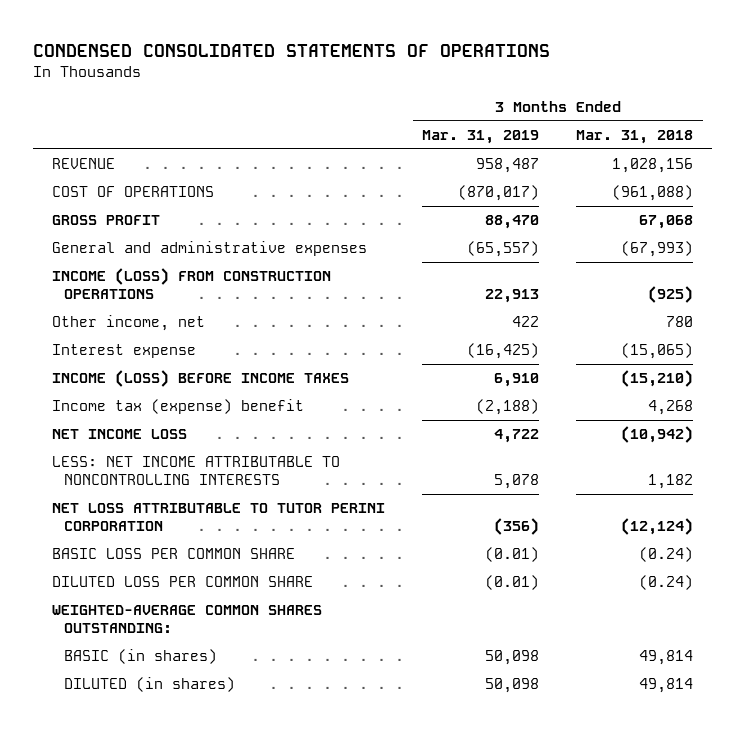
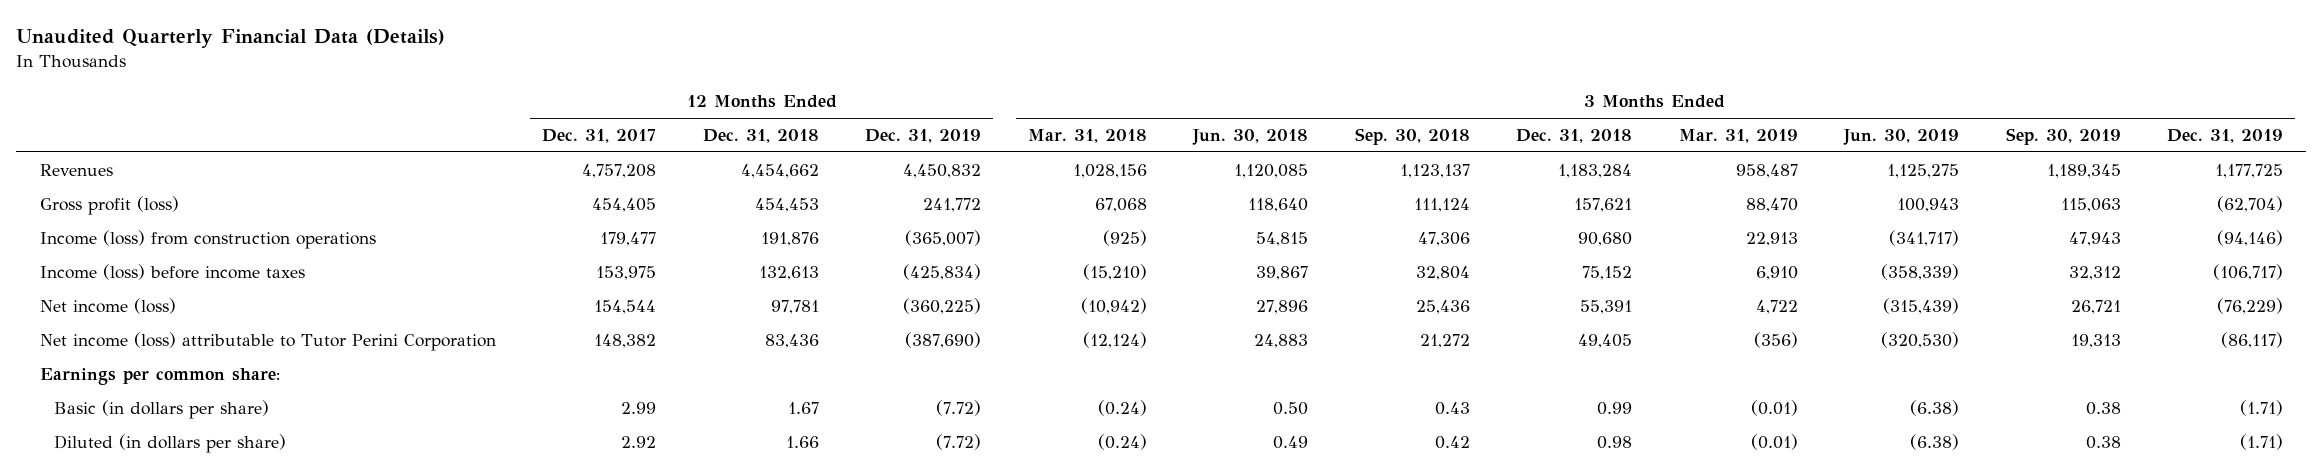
- CONDENSED CONSOLIDATED STATEMENTS OF OPERATIONS
+ Unaudited Quarterly Financial Data (Details)
- | 3 Months Ended Mar. 31, 2019 | 3 Months Ended Mar. 31, 2018
+ | 12 Months Ended Dec. 31, 2017 | 12 Months Ended Dec. 31, 2018 | 12 Months Ended Dec. 31, 2019 | 3 Months Ended Mar. 31, 2018 | 3 Months Ended Jun. 30, 2018 | 3 Months Ended Sep. 30, 2018 | 3 Months Ended Dec. 31, 2018 | 3 Months Ended Mar. 31, 2019 | 3 Months Ended Jun. 30, 2019 | 3 Months Ended Sep. 30, 2019 | 3 Months Ended Dec. 31, 2019
- REVENUE | 958,487 | 1,028,156
- COST OF OPERATIONS | (870,017) | (961,088)
- GROSS PROFIT | 88,470 | 67,068
- General and administrative expenses | (65,557) | (67,993)
- INCOME (LOSS) FROM CONSTRUCTION OPERATIONS | 22,913 | (925)
- Other income, net | 422 | 780
- Interest expense | (16,425) | (15,065)
- INCOME (LOSS) BEFORE INCOME TAXES | 6,910 | (15,210)
- Income tax (expense) benefit | (2,188) | 4,268
- NET INCOME LOSS | 4,722 | (10,942)
- LESS: NET INCOME ATTRIBUTABLE TO NONCONTROLLING INTERESTS | 5,078 | 1,182
- NET LOSS ATTRIBUTABLE TO TUTOR PERINI CORPORATION | (356) | (12,124)
- BASIC LOSS PER COMMON SHARE | (0.01) | (0.24)
- DILUTED LOSS PER COMMON SHARE | (0.01) | (0.24)
- WEIGHTED-AVERAGE COMMON SHARES OUTSTANDING:
- BASIC (in shares) | 50,098 | 49,814
- DILUTED (in shares) | 50,098 | 49,814
+ Revenues | 4,757,208 | 4,454,662 | 4,450,832 | 1,028,156 | 1,120,085 | 1,123,137 | 1,183,284 | 958,487 | 1,125,275 | 1,189,345 | 1,177,725
+ Gross profit (loss) | 454,405 | 454,453 | 241,772 | 67,068 | 118,640 | 111,124 | 157,621 | 88,470 | 100,943 | 115,063 | (62,704)
+ Income (loss) from construction operations | 179,477 | 191,876 | (365,007) | (925) | 54,815 | 47,306 | 90,680 | 22,913 | (341,717) | 47,943 | (94,146)
+ Income (loss) before income taxes | 153,975 | 132,613 | (425,834) | (15,210) | 39,867 | 32,804 | 75,152 | 6,910 | (358,339) | 32,312 | (106,717)
+ Net income (loss) | 154,544 | 97,781 | (360,225) | (10,942) | 27,896 | 25,436 | 55,391 | 4,722 | (315,439) | 26,721 | (76,229)
+ Net income (loss) attributable to Tutor Perini Corporation | 148,382 | 83,436 | (387,690) | (12,124) | 24,883 | 21,272 | 49,405 | (356) | (320,530) | 19,313 | (86,117)
+ Earnings per common share:
+ Basic (in dollars per share) | 2.99 | 1.67 | (7.72) | (0.24) | 0.50 | 0.43 | 0.99 | (0.01) | (6.38) | 0.38 | (1.71)
+ Diluted (in dollars per share) | 2.92 | 1.66 | (7.72) | (0.24) | 0.49 | 0.42 | 0.98 | (0.01) | (6.38) | 0.38 | (1.71)

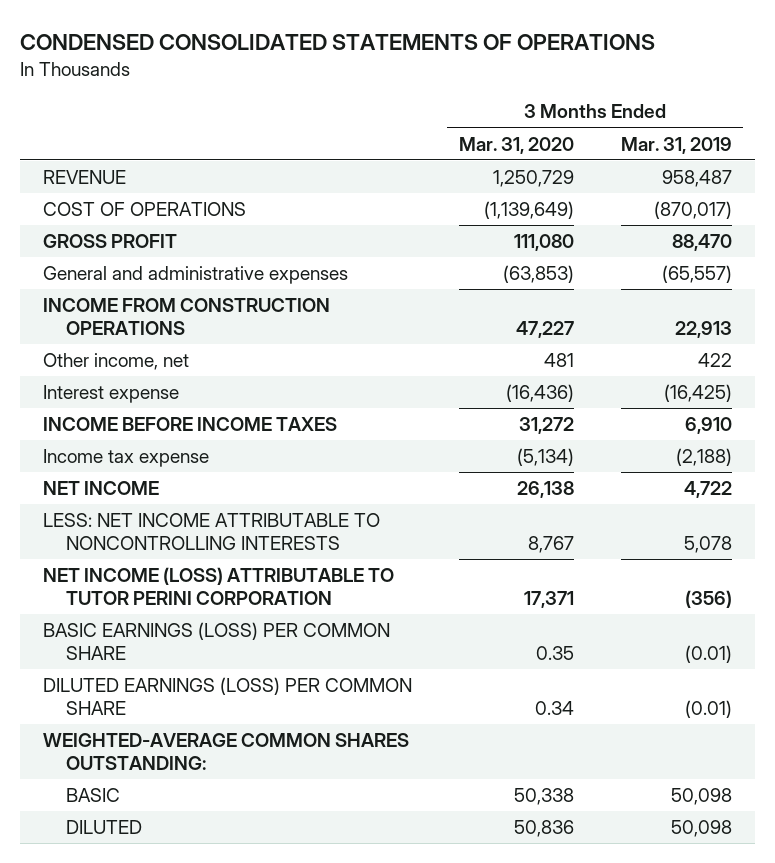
- Unaudited Quarterly Financial Data (Details)
+ CONDENSED CONSOLIDATED STATEMENTS OF OPERATIONS
- | 12 Months Ended Dec. 31, 2017 | 12 Months Ended Dec. 31, 2018 | 12 Months Ended Dec. 31, 2019 | 3 Months Ended Mar. 31, 2018 | 3 Months Ended Jun. 30, 2018 | 3 Months Ended Sep. 30, 2018 | 3 Months Ended Dec. 31, 2018 | 3 Months Ended Mar. 31, 2019 | 3 Months Ended Jun. 30, 2019 | 3 Months Ended Sep. 30, 2019 | 3 Months Ended Dec. 31, 2019
+ | 3 Months Ended Mar. 31, 2020 | 3 Months Ended Mar. 31, 2019
- Revenues | 4,757,208 | 4,454,662 | 4,450,832 | 1,028,156 | 1,120,085 | 1,123,137 | 1,183,284 | 958,487 | 1,125,275 | 1,189,345 | 1,177,725
- Gross profit (loss) | 454,405 | 454,453 | 241,772 | 67,068 | 118,640 | 111,124 | 157,621 | 88,470 | 100,943 | 115,063 | (62,704)
- Income (loss) from construction operations | 179,477 | 191,876 | (365,007) | (925) | 54,815 | 47,306 | 90,680 | 22,913 | (341,717) | 47,943 | (94,146)
- Income (loss) before income taxes | 153,975 | 132,613 | (425,834) | (15,210) | 39,867 | 32,804 | 75,152 | 6,910 | (358,339) | 32,312 | (106,717)
- Net income (loss) | 154,544 | 97,781 | (360,225) | (10,942) | 27,896 | 25,436 | 55,391 | 4,722 | (315,439) | 26,721 | (76,229)
- Net income (loss) attributable to Tutor Perini Corporation | 148,382 | 83,436 | (387,690) | (12,124) | 24,883 | 21,272 | 49,405 | (356) | (320,530) | 19,313 | (86,117)
- Earnings per common share:
- Basic (in dollars per share) | 2.99 | 1.67 | (7.72) | (0.24) | 0.50 | 0.43 | 0.99 | (0.01) | (6.38) | 0.38 | (1.71)
- Diluted (in dollars per share) | 2.92 | 1.66 | (7.72) | (0.24) | 0.49 | 0.42 | 0.98 | (0.01) | (6.38) | 0.38 | (1.71)
+ REVENUE | 1,250,729 | 958,487
+ COST OF OPERATIONS | (1,139,649) | (870,017)
+ GROSS PROFIT | 111,080 | 88,470
+ General and administrative expenses | (63,853) | (65,557)
+ INCOME FROM CONSTRUCTION OPERATIONS | 47,227 | 22,913
+ Other income, net | 481 | 422
+ Interest expense | (16,436) | (16,425)
+ INCOME BEFORE INCOME TAXES | 31,272 | 6,910
+ Income tax expense | (5,134) | (2,188)
+ NET INCOME | 26,138 | 4,722
+ LESS: NET INCOME ATTRIBUTABLE TO NONCONTROLLING INTERESTS | 8,767 | 5,078
+ NET INCOME (LOSS) ATTRIBUTABLE TO TUTOR PERINI CORPORATION | 17,371 | (356)
+ BASIC EARNINGS (LOSS) PER COMMON SHARE | 0.35 | (0.01)
+ DILUTED EARNINGS (LOSS) PER COMMON SHARE | 0.34 | (0.01)
+ WEIGHTED-AVERAGE COMMON SHARES OUTSTANDING:
+ BASIC | 50,338 | 50,098
+ DILUTED | 50,836 | 50,098

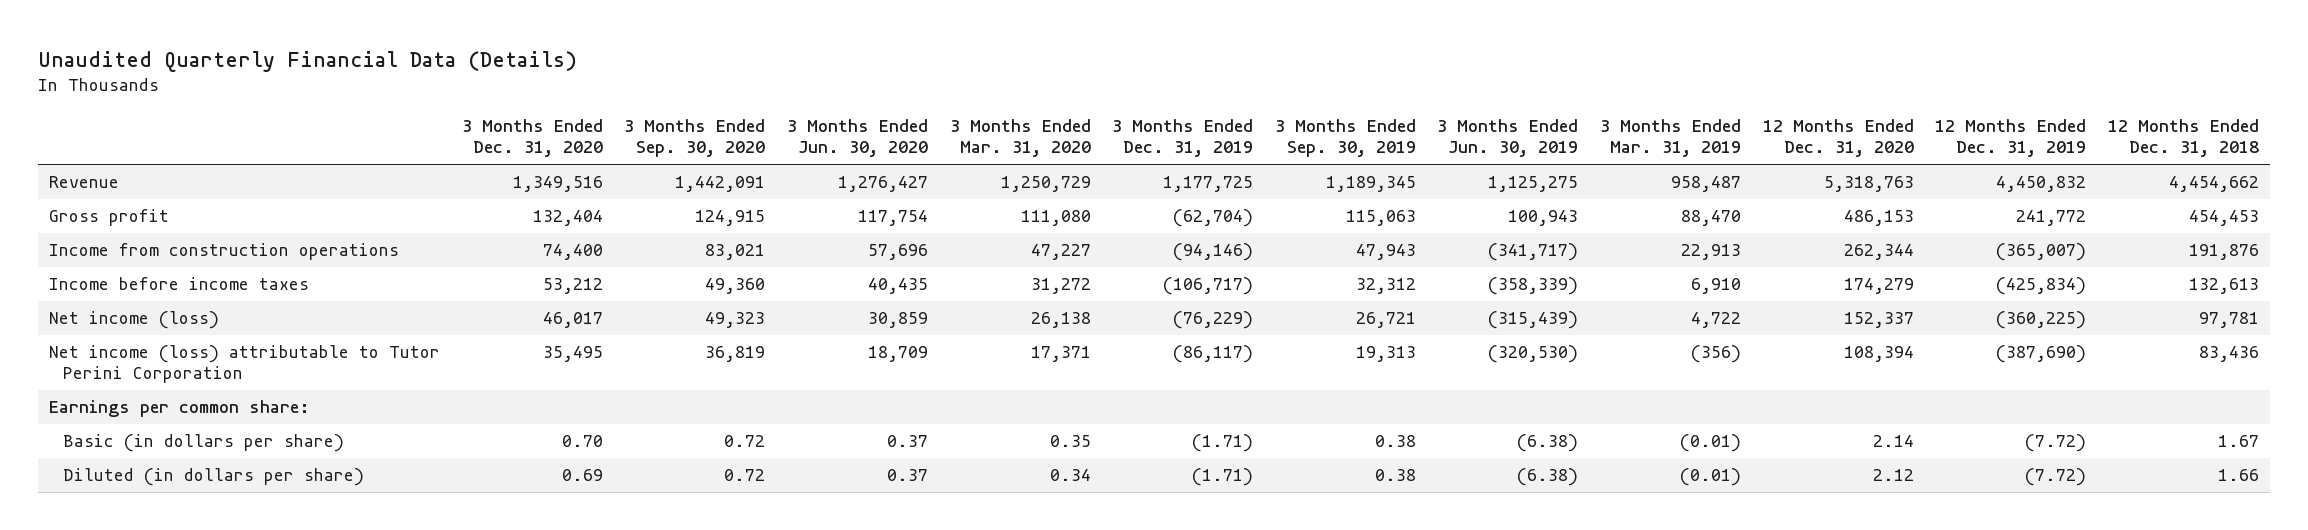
- CONDENSED CONSOLIDATED STATEMENTS OF OPERATIONS
+ Unaudited Quarterly Financial Data (Details)
- | 3 Months Ended Mar. 31, 2020 | 3 Months Ended Mar. 31, 2019
+ | 3 Months Ended Dec. 31, 2020 | 3 Months Ended Sep. 30, 2020 | 3 Months Ended Jun. 30, 2020 | 3 Months Ended Mar. 31, 2020 | 3 Months Ended Dec. 31, 2019 | 3 Months Ended Sep. 30, 2019 | 3 Months Ended Jun. 30, 2019 | 3 Months Ended Mar. 31, 2019 | 12 Months Ended Dec. 31, 2020 | 12 Months Ended Dec. 31, 2019 | 12 Months Ended Dec. 31, 2018
- REVENUE | 1,250,729 | 958,487
- COST OF OPERATIONS | (1,139,649) | (870,017)
- GROSS PROFIT | 111,080 | 88,470
- General and administrative expenses | (63,853) | (65,557)
- INCOME FROM CONSTRUCTION OPERATIONS | 47,227 | 22,913
- Other income, net | 481 | 422
- Interest expense | (16,436) | (16,425)
- INCOME BEFORE INCOME TAXES | 31,272 | 6,910
- Income tax expense | (5,134) | (2,188)
- NET INCOME | 26,138 | 4,722
- LESS: NET INCOME ATTRIBUTABLE TO NONCONTROLLING INTERESTS | 8,767 | 5,078
- NET INCOME (LOSS) ATTRIBUTABLE TO TUTOR PERINI CORPORATION | 17,371 | (356)
- BASIC EARNINGS (LOSS) PER COMMON SHARE | 0.35 | (0.01)
- DILUTED EARNINGS (LOSS) PER COMMON SHARE | 0.34 | (0.01)
- WEIGHTED-AVERAGE COMMON SHARES OUTSTANDING:
- BASIC | 50,338 | 50,098
- DILUTED | 50,836 | 50,098
+ Revenue | 1,349,516 | 1,442,091 | 1,276,427 | 1,250,729 | 1,177,725 | 1,189,345 | 1,125,275 | 958,487 | 5,318,763 | 4,450,832 | 4,454,662
+ Gross profit | 132,404 | 124,915 | 117,754 | 111,080 | (62,704) | 115,063 | 100,943 | 88,470 | 486,153 | 241,772 | 454,453
+ Income from construction operations | 74,400 | 83,021 | 57,696 | 47,227 | (94,146) | 47,943 | (341,717) | 22,913 | 262,344 | (365,007) | 191,876
+ Income before income taxes | 53,212 | 49,360 | 40,435 | 31,272 | (106,717) | 32,312 | (358,339) | 6,910 | 174,279 | (425,834) | 132,613
+ Net income (loss) | 46,017 | 49,323 | 30,859 | 26,138 | (76,229) | 26,721 | (315,439) | 4,722 | 152,337 | (360,225) | 97,781
+ Net income (loss) attributable to Tutor Perini Corporation | 35,495 | 36,819 | 18,709 | 17,371 | (86,117) | 19,313 | (320,530) | (356) | 108,394 | (387,690) | 83,436
+ Earnings per common share:
+ Basic (in dollars per share) | 0.70 | 0.72 | 0.37 | 0.35 | (1.71) | 0.38 | (6.38) | (0.01) | 2.14 | (7.72) | 1.67
+ Diluted (in dollars per share) | 0.69 | 0.72 | 0.37 | 0.34 | (1.71) | 0.38 | (6.38) | (0.01) | 2.12 | (7.72) | 1.66

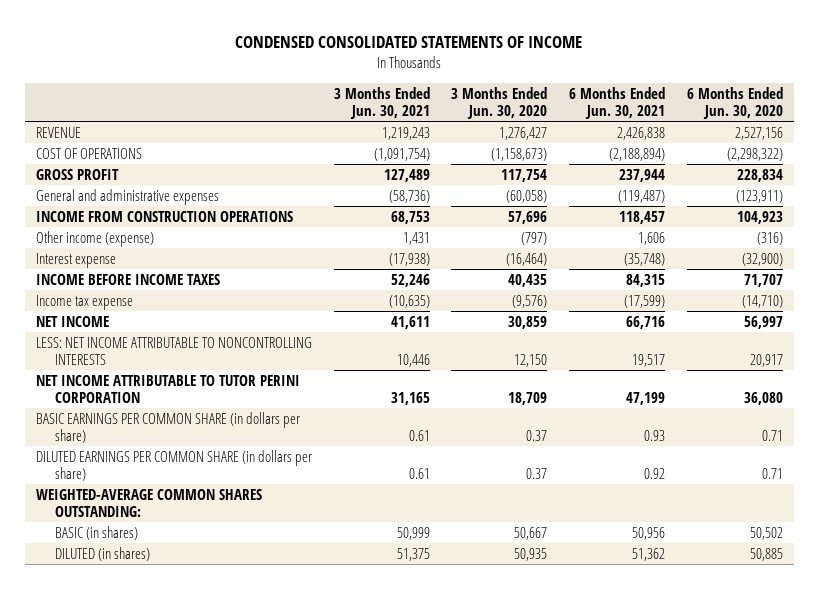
- Unaudited Quarterly Financial Data (Details)
+ CONDENSED CONSOLIDATED STATEMENTS OF INCOME
- | 3 Months Ended Dec. 31, 2020 | 3 Months Ended Sep. 30, 2020 | 3 Months Ended Jun. 30, 2020 | 3 Months Ended Mar. 31, 2020 | 3 Months Ended Dec. 31, 2019 | 3 Months Ended Sep. 30, 2019 | 3 Months Ended Jun. 30, 2019 | 3 Months Ended Mar. 31, 2019 | 12 Months Ended Dec. 31, 2020 | 12 Months Ended Dec. 31, 2019 | 12 Months Ended Dec. 31, 2018
+ | 3 Months Ended Jun. 30, 2021 | 3 Months Ended Jun. 30, 2020 | 6 Months Ended Jun. 30, 2021 | 6 Months Ended Jun. 30, 2020
- Revenue | 1,349,516 | 1,442,091 | 1,276,427 | 1,250,729 | 1,177,725 | 1,189,345 | 1,125,275 | 958,487 | 5,318,763 | 4,450,832 | 4,454,662
- Gross profit | 132,404 | 124,915 | 117,754 | 111,080 | (62,704) | 115,063 | 100,943 | 88,470 | 486,153 | 241,772 | 454,453
- Income from construction operations | 74,400 | 83,021 | 57,696 | 47,227 | (94,146) | 47,943 | (341,717) | 22,913 | 262,344 | (365,007) | 191,876
- Income before income taxes | 53,212 | 49,360 | 40,435 | 31,272 | (106,717) | 32,312 | (358,339) | 6,910 | 174,279 | (425,834) | 132,613
- Net income (loss) | 46,017 | 49,323 | 30,859 | 26,138 | (76,229) | 26,721 | (315,439) | 4,722 | 152,337 | (360,225) | 97,781
- Net income (loss) attributable to Tutor Perini Corporation | 35,495 | 36,819 | 18,709 | 17,371 | (86,117) | 19,313 | (320,530) | (356) | 108,394 | (387,690) | 83,436
- Earnings per common share:
- Basic (in dollars per share) | 0.70 | 0.72 | 0.37 | 0.35 | (1.71) | 0.38 | (6.38) | (0.01) | 2.14 | (7.72) | 1.67
- Diluted (in dollars per share) | 0.69 | 0.72 | 0.37 | 0.34 | (1.71) | 0.38 | (6.38) | (0.01) | 2.12 | (7.72) | 1.66
+ REVENUE | 1,219,243 | 1,276,427 | 2,426,838 | 2,527,156
+ COST OF OPERATIONS | (1,091,754) | (1,158,673) | (2,188,894) | (2,298,322)
+ GROSS PROFIT | 127,489 | 117,754 | 237,944 | 228,834
+ General and administrative expenses | (58,736) | (60,058) | (119,487) | (123,911)
+ INCOME FROM CONSTRUCTION OPERATIONS | 68,753 | 57,696 | 118,457 | 104,923
+ Other income (expense) | 1,431 | (797) | 1,606 | (316)
+ Interest expense | (17,938) | (16,464) | (35,748) | (32,900)
+ INCOME BEFORE INCOME TAXES | 52,246 | 40,435 | 84,315 | 71,707
+ Income tax expense | (10,635) | (9,576) | (17,599) | (14,710)
+ NET INCOME | 41,611 | 30,859 | 66,716 | 56,997
+ LESS: NET INCOME ATTRIBUTABLE TO NONCONTROLLING INTERESTS | 10,446 | 12,150 | 19,517 | 20,917
+ NET INCOME ATTRIBUTABLE TO TUTOR PERINI CORPORATION | 31,165 | 18,709 | 47,199 | 36,080
+ BASIC EARNINGS PER COMMON SHARE (in dollars per share) | 0.61 | 0.37 | 0.93 | 0.71
+ DILUTED EARNINGS PER COMMON SHARE (in dollars per share) | 0.61 | 0.37 | 0.92 | 0.71
+ WEIGHTED-AVERAGE COMMON SHARES OUTSTANDING:
+ BASIC (in shares) | 50,999 | 50,667 | 50,956 | 50,502
+ DILUTED (in shares) | 51,375 | 50,935 | 51,362 | 50,885

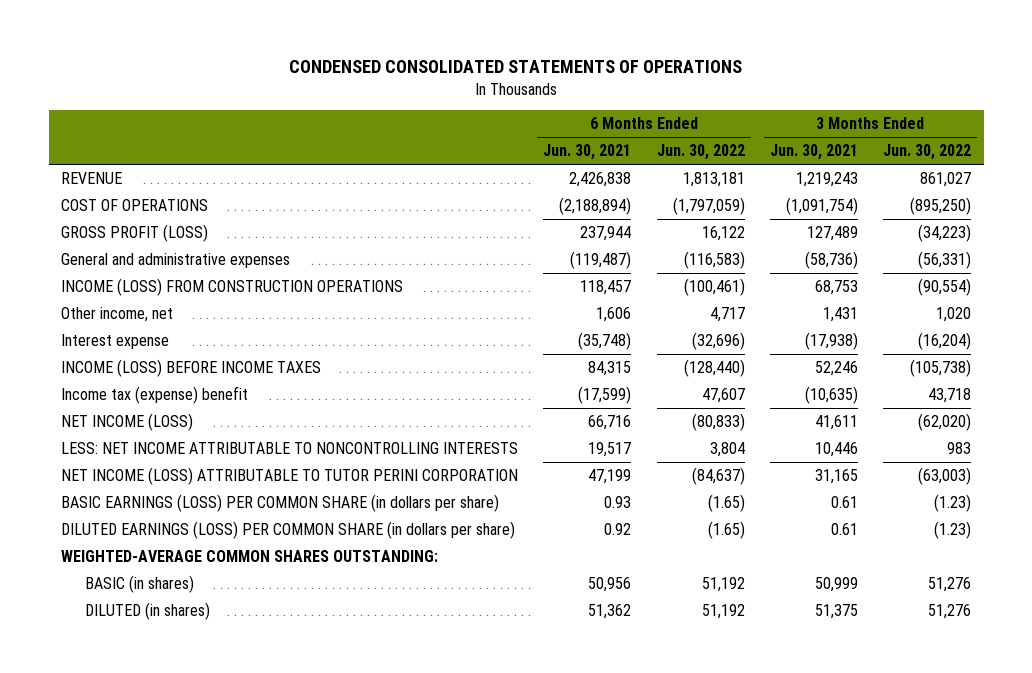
- CONDENSED CONSOLIDATED STATEMENTS OF INCOME
+ CONDENSED CONSOLIDATED STATEMENTS OF OPERATIONS
- | 3 Months Ended Jun. 30, 2021 | 3 Months Ended Jun. 30, 2020 | 6 Months Ended Jun. 30, 2021 | 6 Months Ended Jun. 30, 2020
+ | 6 Months Ended Jun. 30, 2021 | 6 Months Ended Jun. 30, 2022 | 3 Months Ended Jun. 30, 2021 | 3 Months Ended Jun. 30, 2022
- GROSS PROFIT | 127,489 | 117,754 | 237,944 | 228,834
+ GROSS PROFIT (LOSS) | 237,944 | 16,122 | 127,489 | (34,223)
- INCOME FROM CONSTRUCTION OPERATIONS | 68,753 | 57,696 | 118,457 | 104,923
- Other income (expense) | 1,431 | (797) | 1,606 | (316)
+ INCOME (LOSS) FROM CONSTRUCTION OPERATIONS | 118,457 | (100,461) | 68,753 | (90,554)
+ Other income, net | 1,606 | 4,717 | 1,431 | 1,020
- INCOME BEFORE INCOME TAXES | 52,246 | 40,435 | 84,315 | 71,707
- Income tax expense | (10,635) | (9,576) | (17,599) | (14,710)
- NET INCOME | 41,611 | 30,859 | 66,716 | 56,997
+ INCOME (LOSS) BEFORE INCOME TAXES | 84,315 | (128,440) | 52,246 | (105,738)
+ Income tax (expense) benefit | (17,599) | 47,607 | (10,635) | 43,718
+ NET INCOME (LOSS) | 66,716 | (80,833) | 41,611 | (62,020)
- NET INCOME ATTRIBUTABLE TO TUTOR PERINI CORPORATION | 31,165 | 18,709 | 47,199 | 36,080
- BASIC EARNINGS PER COMMON SHARE (in dollars per share) | 0.61 | 0.37 | 0.93 | 0.71
- DILUTED EARNINGS PER COMMON SHARE (in dollars per share) | 0.61 | 0.37 | 0.92 | 0.71
+ NET INCOME (LOSS) ATTRIBUTABLE TO TUTOR PERINI CORPORATION | 47,199 | (84,637) | 31,165 | (63,003)
+ BASIC EARNINGS (LOSS) PER COMMON SHARE (in dollars per share) | 0.93 | (1.65) | 0.61 | (1.23)
+ DILUTED EARNINGS (LOSS) PER COMMON SHARE (in dollars per share) | 0.92 | (1.65) | 0.61 | (1.23)

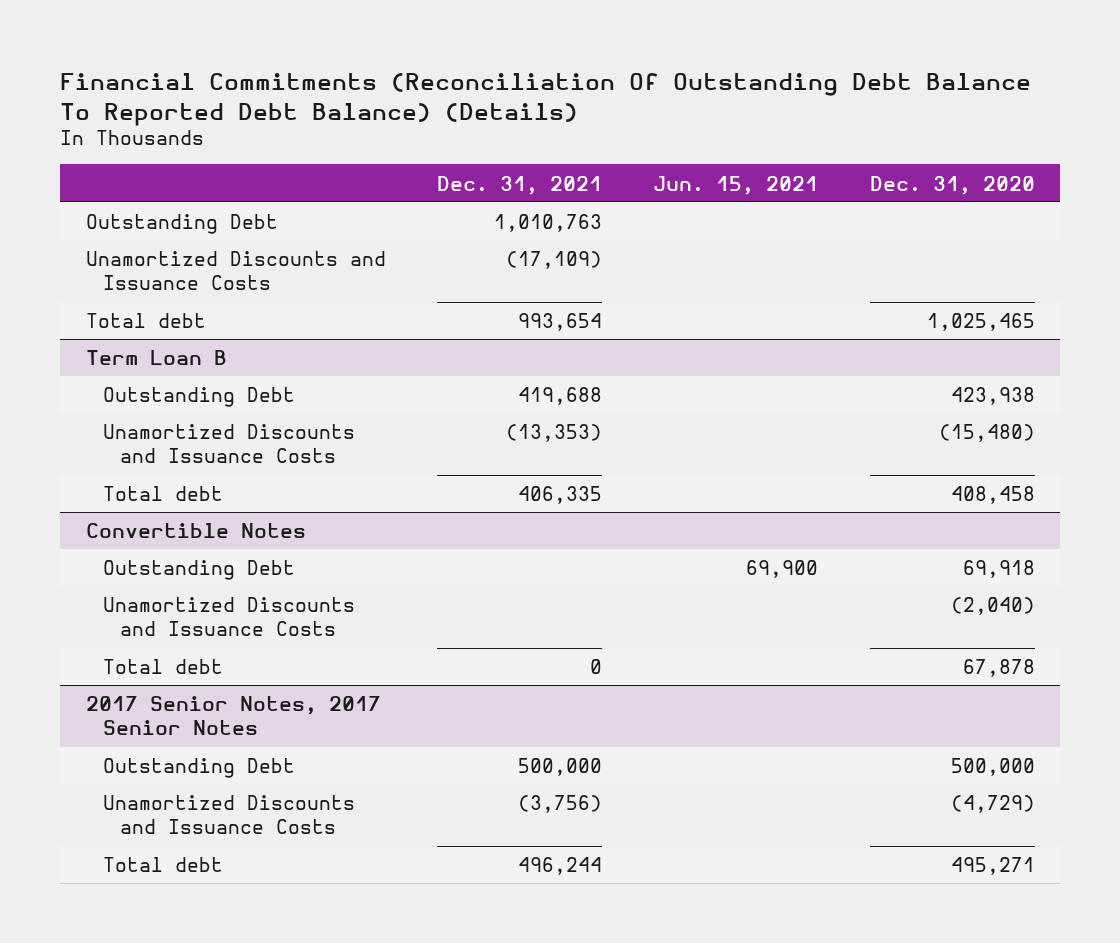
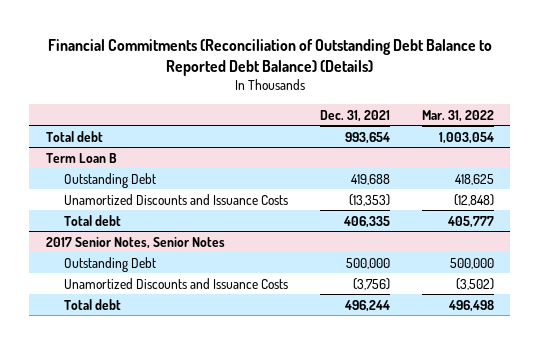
- Financial Commitments (Reconciliation Of Outstanding Debt Balance To Reported Debt Balance) (Details)
+ Financial Commitments (Reconciliation of Outstanding Debt Balance to Reported Debt Balance) (Details)
- | Dec. 31, 2021 | Jun. 15, 2021 | Dec. 31, 2020
+ | Dec. 31, 2021 | Mar. 31, 2022
- Outstanding Debt | 1,010,763 | |
- Unamortized Discounts and Issuance Costs | (17,109) | |
- Convertible Notes
- Outstanding Debt | | 69,900 | 69,918
- Unamortized Discounts and Issuance Costs | | | (2,040)
- Total debt | 0 | | 67,878
- 2017 Senior Notes, 2017 Senior Notes
+ 2017 Senior Notes, Senior Notes

